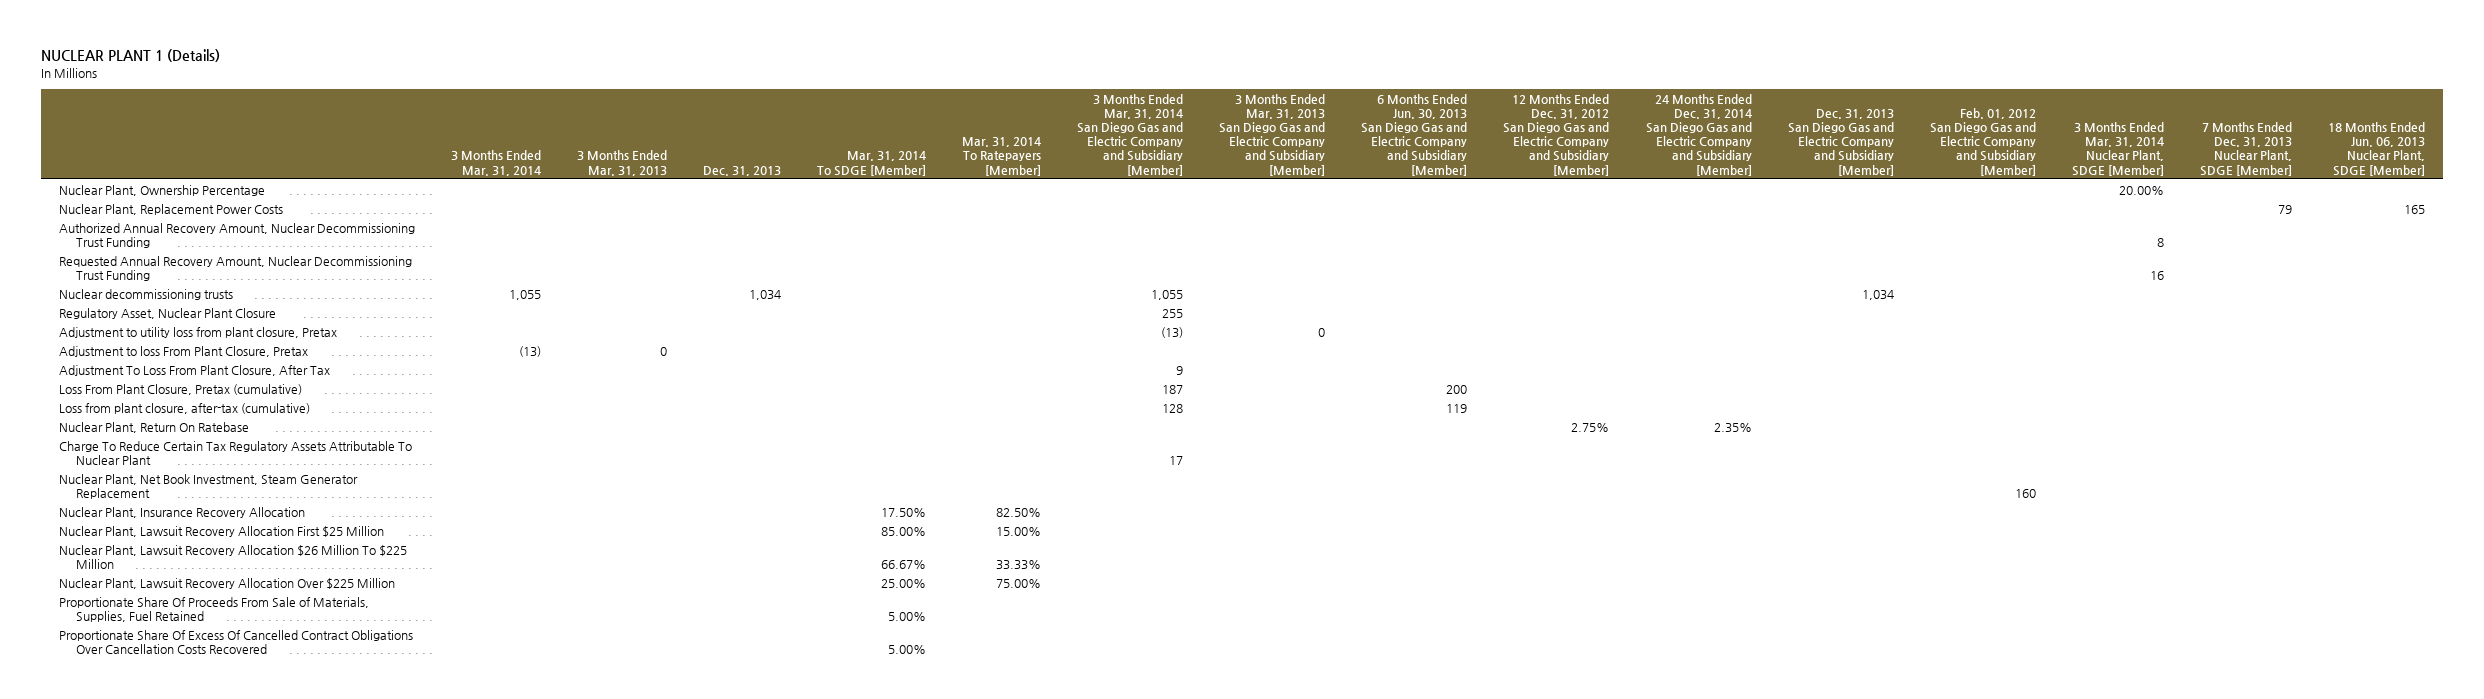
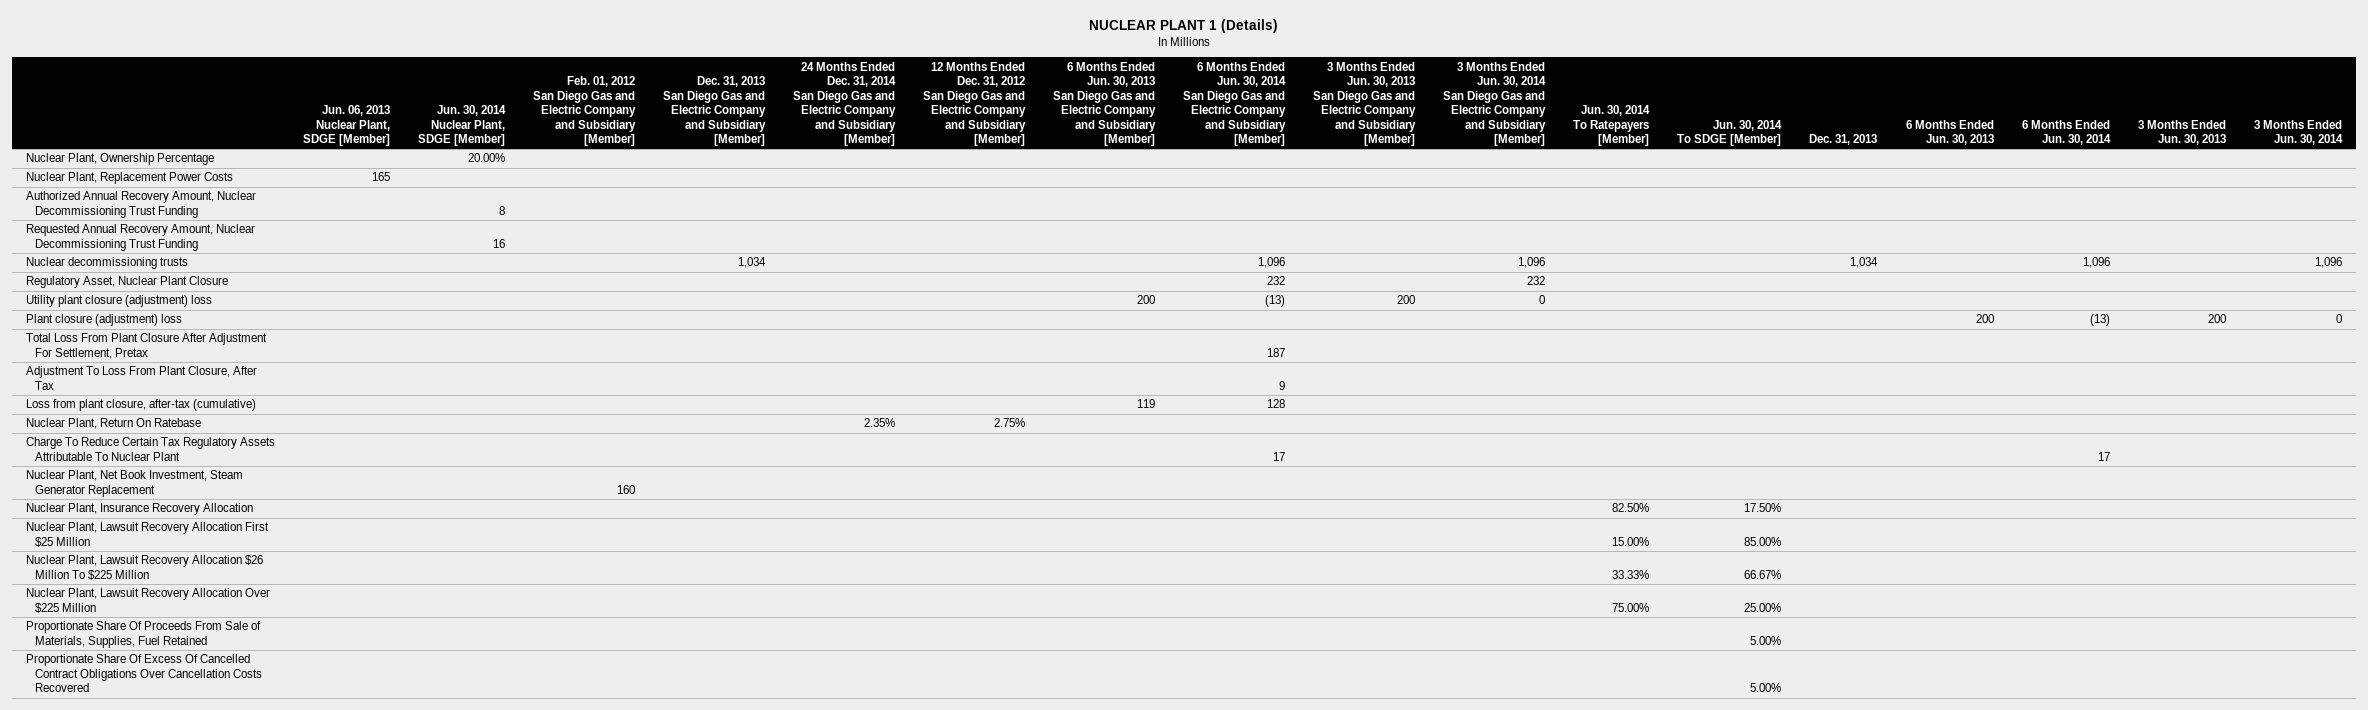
- | 3 Months Ended Mar. 31, 2014 | 3 Months Ended Mar. 31, 2013 | Dec. 31, 2013 | Mar. 31, 2014 To SDGE [Member] | Mar. 31, 2014 To Ratepayers [Member] | 3 Months Ended Mar. 31, 2014 San Diego Gas and Electric Company and Subsidiary [Member] | 3 Months Ended Mar. 31, 2013 San Diego Gas and Electric Company and Subsidiary [Member] | 6 Months Ended Jun. 30, 2013 San Diego Gas and Electric Company and Subsidiary [Member] | 12 Months Ended Dec. 31, 2012 San Diego Gas and Electric Company and Subsidiary [Member] | 24 Months Ended Dec. 31, 2014 San Diego Gas and Electric Company and Subsidiary [Member] | Dec. 31, 2013 San Diego Gas and Electric Company and Subsidiary [Member] | Feb. 01, 2012 San Diego Gas and Electric Company and Subsidiary [Member] | 3 Months Ended Mar. 31, 2014 Nuclear Plant, SDGE [Member] | 7 Months Ended Dec. 31, 2013 Nuclear Plant, SDGE [Member] | 18 Months Ended Jun. 06, 2013 Nuclear Plant, SDGE [Member]
+ | Jun. 06, 2013 Nuclear Plant, SDGE [Member] | Jun. 30, 2014 Nuclear Plant, SDGE [Member] | Feb. 01, 2012 San Diego Gas and Electric Company and Subsidiary [Member] | Dec. 31, 2013 San Diego Gas and Electric Company and Subsidiary [Member] | 24 Months Ended Dec. 31, 2014 San Diego Gas and Electric Company and Subsidiary [Member] | 12 Months Ended Dec. 31, 2012 San Diego Gas and Electric Company and Subsidiary [Member] | 6 Months Ended Jun. 30, 2013 San Diego Gas and Electric Company and Subsidiary [Member] | 6 Months Ended Jun. 30, 2014 San Diego Gas and Electric Company and Subsidiary [Member] | 3 Months Ended Jun. 30, 2013 San Diego Gas and Electric Company and Subsidiary [Member] | 3 Months Ended Jun. 30, 2014 San Diego Gas and Electric Company and Subsidiary [Member] | Jun. 30, 2014 To Ratepayers [Member] | Jun. 30, 2014 To SDGE [Member] | Dec. 31, 2013 | 6 Months Ended Jun. 30, 2013 | 6 Months Ended Jun. 30, 2014 | 3 Months Ended Jun. 30, 2013 | 3 Months Ended Jun. 30, 2014
- Adjustment to utility loss from plant closure, Pretax | | | | | | (13) | 0 | | | | | | | |
- Adjustment to loss From Plant Closure, Pretax | (13) | 0 | | | | | | | | | | | | |
+ Utility plant closure (adjustment) loss | | | | | | | 200 | (13) | 200 | 0 | | | | | | |
+ Plant closure (adjustment) loss | | | | | | | | | | | | | | 200 | (13) | 200 | 0
+ Total Loss From Plant Closure After Adjustment For Settlement, Pretax | | | | | | | | 187 | | | | | | | | |
- Loss From Plant Closure, Pretax (cumulative) | | | | | | 187 | | 200 | | | | | | |

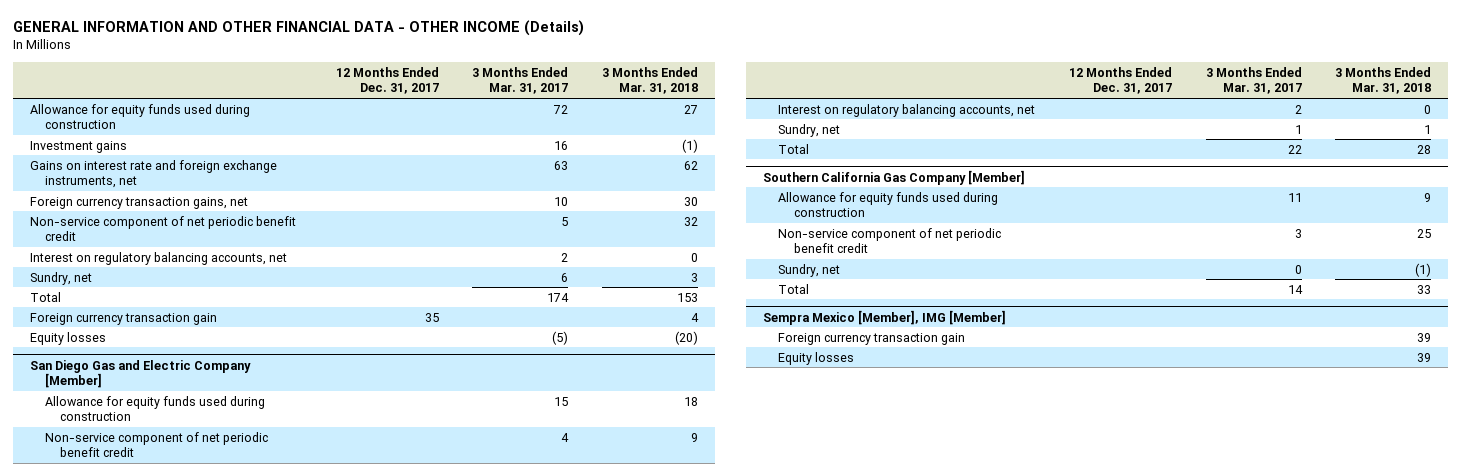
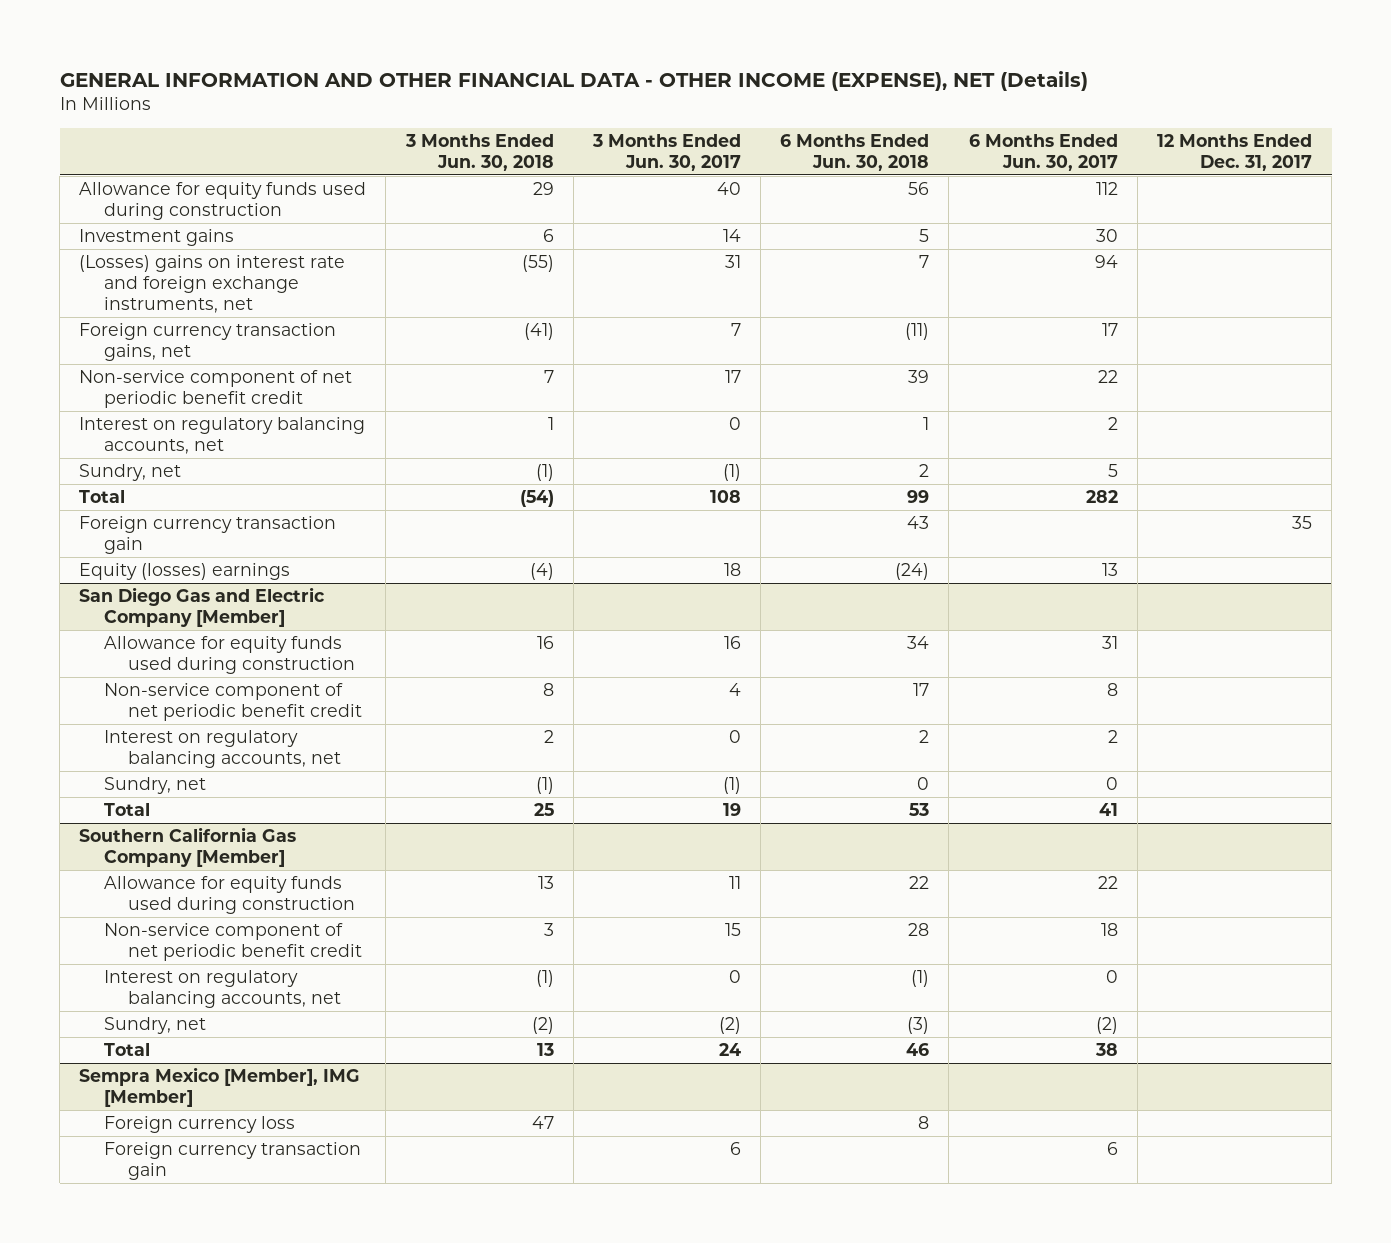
- GENERAL INFORMATION AND OTHER FINANCIAL DATA - OTHER INCOME (Details)
+ GENERAL INFORMATION AND OTHER FINANCIAL DATA - OTHER INCOME (EXPENSE), NET (Details)
- | 12 Months Ended Dec. 31, 2017 | 3 Months Ended Mar. 31, 2017 | 3 Months Ended Mar. 31, 2018
+ | 3 Months Ended Jun. 30, 2018 | 3 Months Ended Jun. 30, 2017 | 6 Months Ended Jun. 30, 2018 | 6 Months Ended Jun. 30, 2017 | 12 Months Ended Dec. 31, 2017
- Gains on interest rate and foreign exchange instruments, net | | 63 | 62
+ (Losses) gains on interest rate and foreign exchange instruments, net | (55) | 31 | 7 | 94 |
- Equity losses | | (5) | (20)
+ Equity (losses) earnings | (4) | 18 | (24) | 13 |
@ Southern California Gas Company [Member]
+ Interest on regulatory balancing accounts, net | (1) | 0 | (1) | 0 |
@ Sempra Mexico [Member], IMG [Member]
+ Foreign currency loss | 47 | | 8 | |
- Equity losses | | | 39

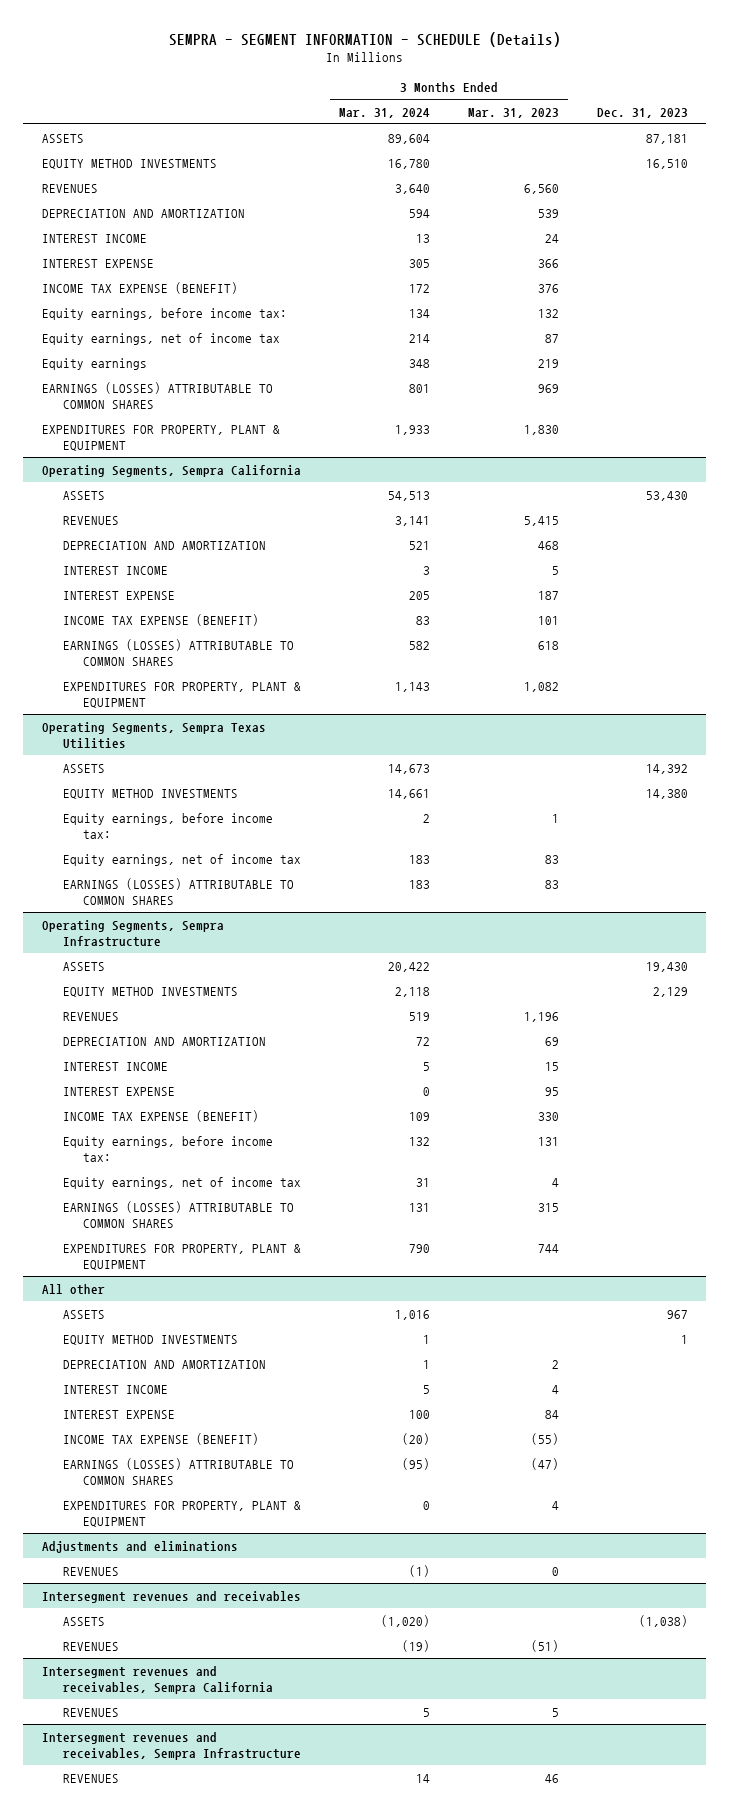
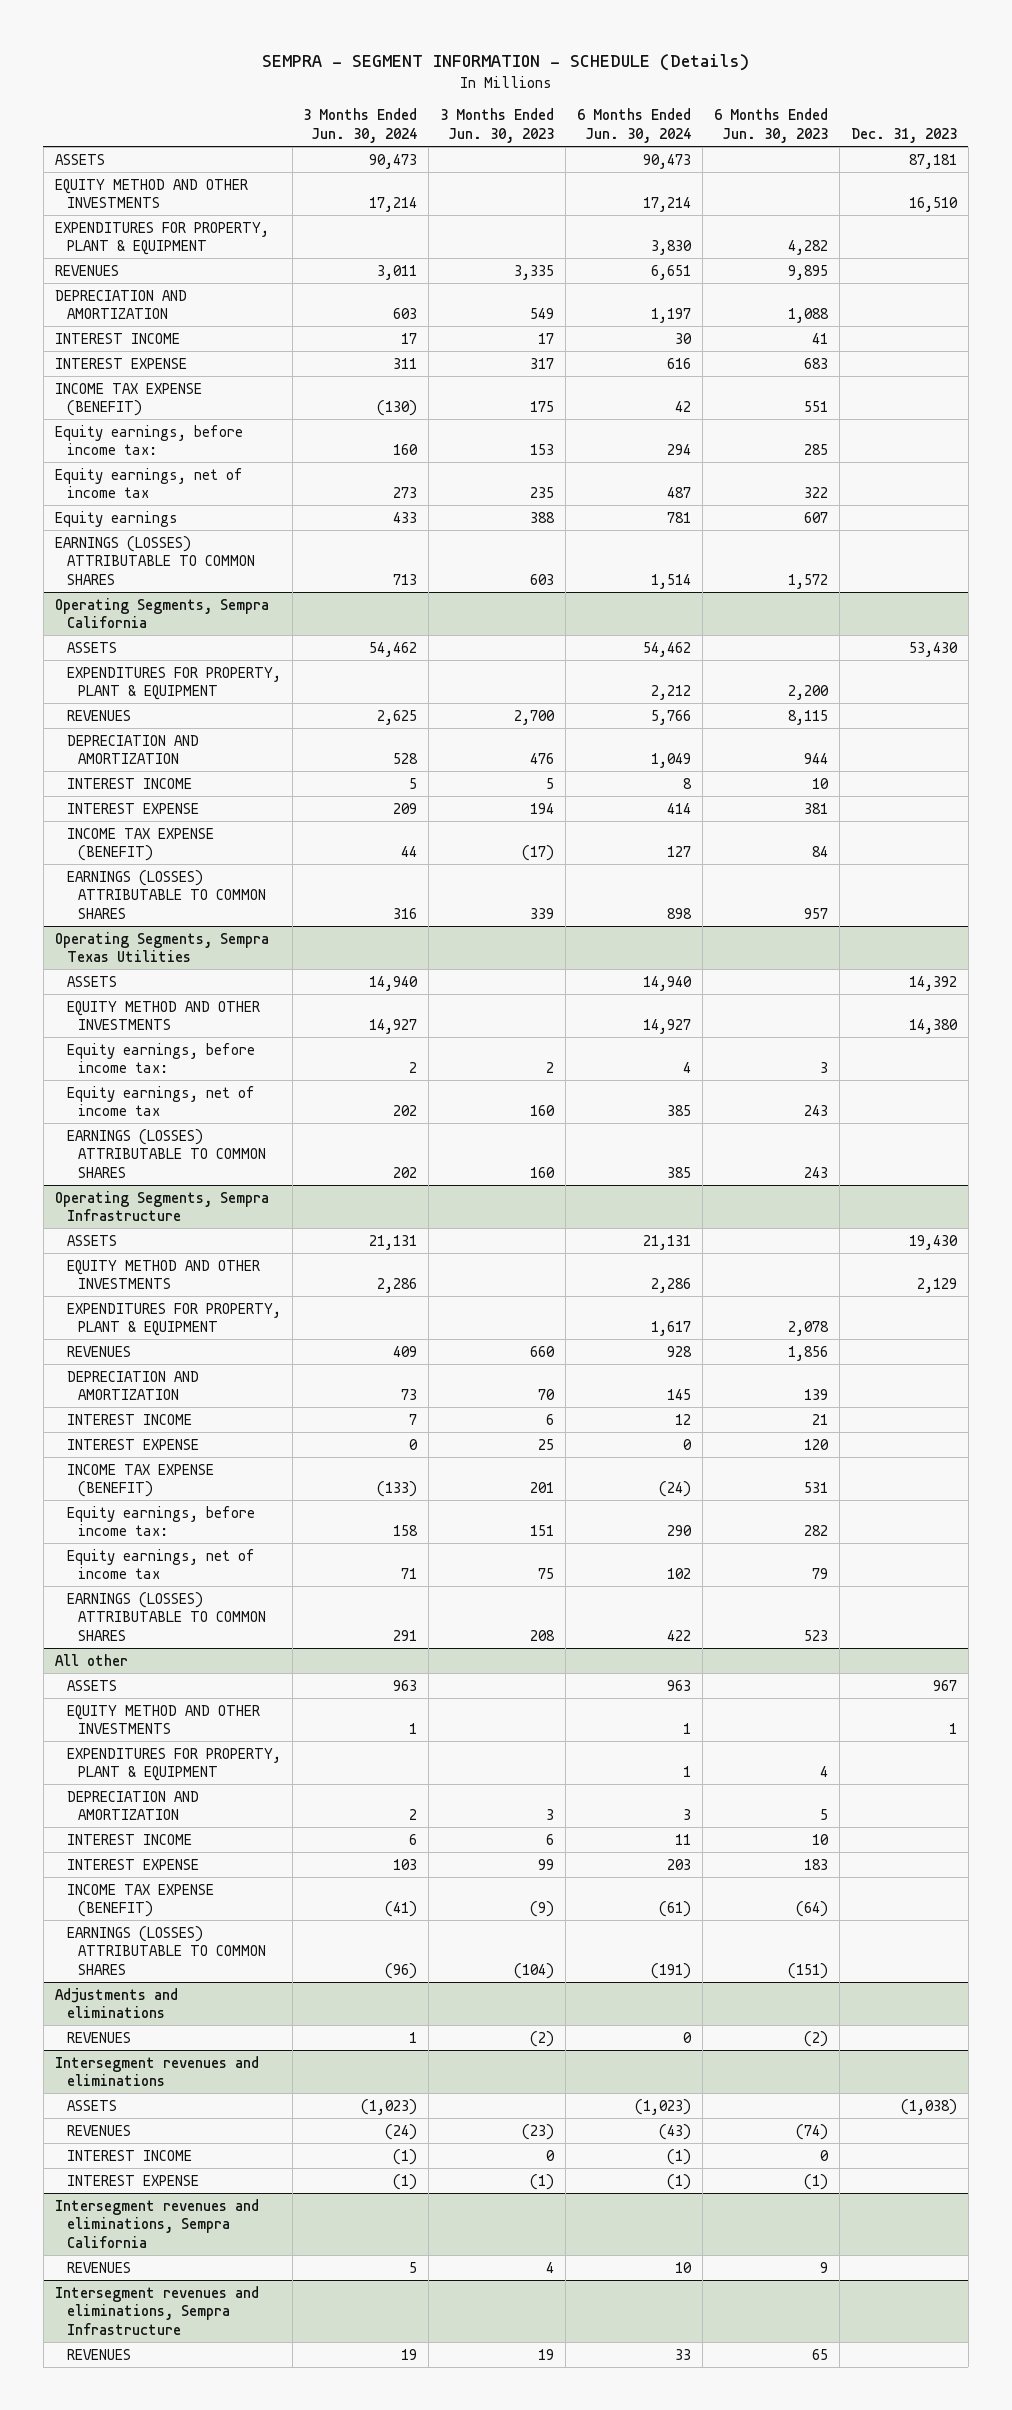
- | 3 Months Ended Mar. 31, 2024 | 3 Months Ended Mar. 31, 2023 | Dec. 31, 2023
+ | 3 Months Ended Jun. 30, 2024 | 3 Months Ended Jun. 30, 2023 | 6 Months Ended Jun. 30, 2024 | 6 Months Ended Jun. 30, 2023 | Dec. 31, 2023
- EQUITY METHOD INVESTMENTS | 16,780 | | 16,510
+ EQUITY METHOD AND OTHER INVESTMENTS | 17,214 | | 17,214 | | 16,510
moved up: EXPENDITURES FOR PROPERTY, PLANT & EQUIPMENT | | | 3,830 | 4,282 |
@ Operating Segments, Sempra California
moved up: EXPENDITURES FOR PROPERTY, PLANT & EQUIPMENT | | | 2,212 | 2,200 |
@ Operating Segments, Sempra Texas Utilities
- EQUITY METHOD INVESTMENTS | 14,661 | | 14,380
+ EQUITY METHOD AND OTHER INVESTMENTS | 14,927 | | 14,927 | | 14,380
@ Operating Segments, Sempra Infrastructure
- EQUITY METHOD INVESTMENTS | 2,118 | | 2,129
+ EQUITY METHOD AND OTHER INVESTMENTS | 2,286 | | 2,286 | | 2,129
moved up: EXPENDITURES FOR PROPERTY, PLANT & EQUIPMENT | | | 1,617 | 2,078 |
@ All other
- EQUITY METHOD INVESTMENTS | 1 | | 1
+ EQUITY METHOD AND OTHER INVESTMENTS | 1 | | 1 | | 1
moved up: EXPENDITURES FOR PROPERTY, PLANT & EQUIPMENT | | | 1 | 4 |
- Intersegment revenues and receivables
+ Intersegment revenues and eliminations
- Intersegment revenues and receivables, Sempra California
+ INTEREST INCOME | (1) | 0 | (1) | 0 |
+ INTEREST EXPENSE | (1) | (1) | (1) | (1) |
+ Intersegment revenues and eliminations, Sempra California
- Intersegment revenues and receivables, Sempra Infrastructure
+ Intersegment revenues and eliminations, Sempra Infrastructure

